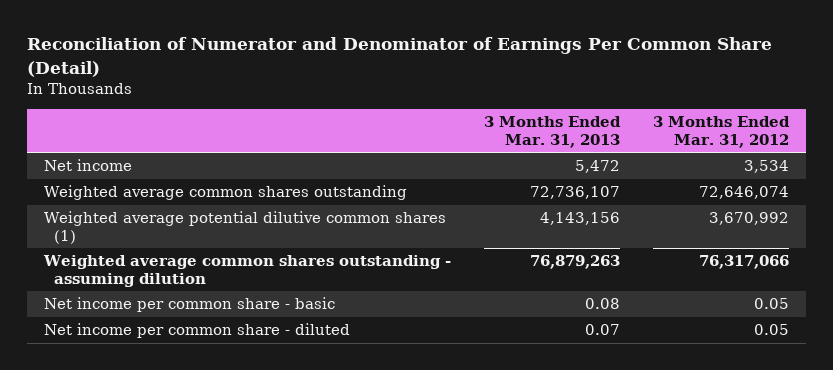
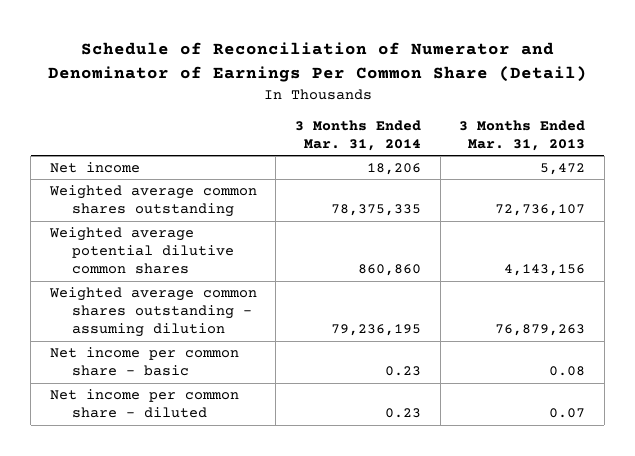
- Reconciliation of Numerator and Denominator of Earnings Per Common Share (Detail)
+ Schedule of Reconciliation of Numerator and Denominator of Earnings Per Common Share (Detail)
- | 3 Months Ended Mar. 31, 2013 | 3 Months Ended Mar. 31, 2012
+ | 3 Months Ended Mar. 31, 2014 | 3 Months Ended Mar. 31, 2013
- Weighted average potential dilutive common shares (1) | 4,143,156 | 3,670,992
+ Weighted average potential dilutive common shares | 860,860 | 4,143,156

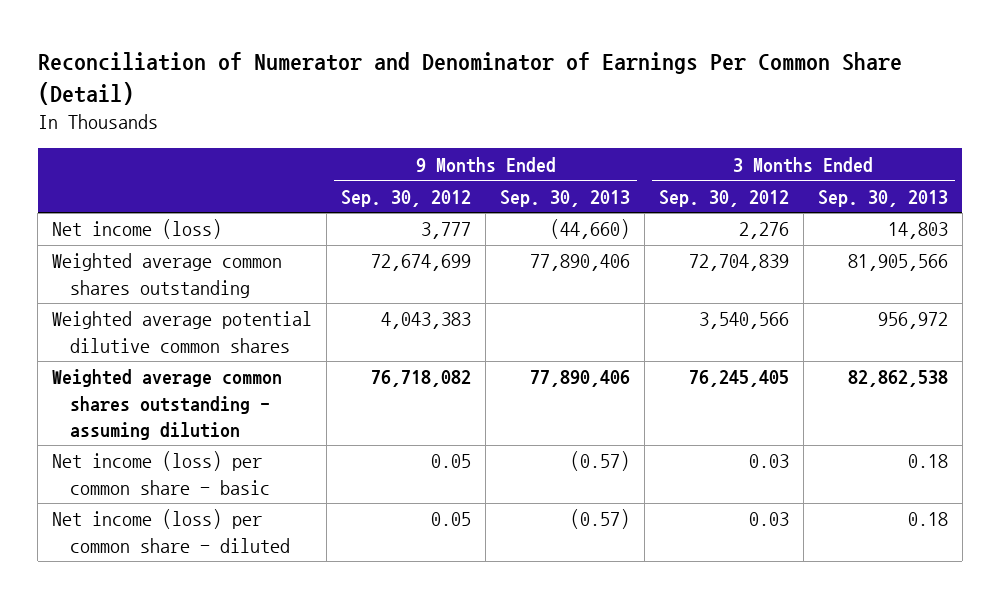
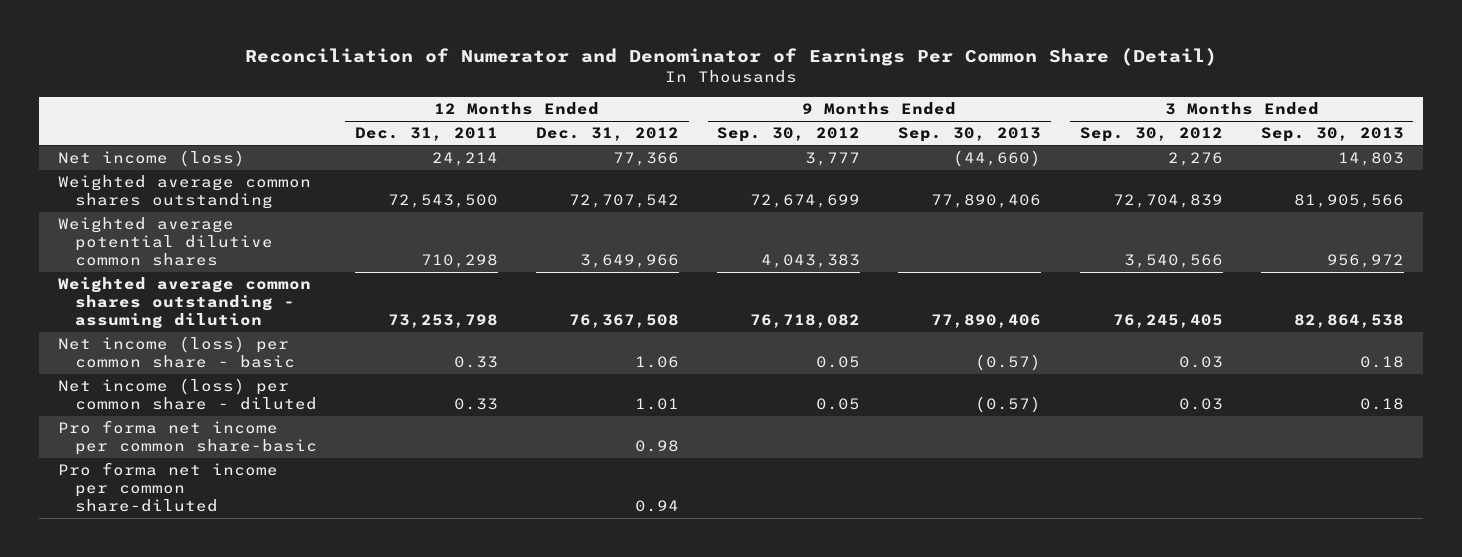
- | 9 Months Ended Sep. 30, 2012 | 9 Months Ended Sep. 30, 2013 | 3 Months Ended Sep. 30, 2012 | 3 Months Ended Sep. 30, 2013
+ | 12 Months Ended Dec. 31, 2011 | 12 Months Ended Dec. 31, 2012 | 9 Months Ended Sep. 30, 2012 | 9 Months Ended Sep. 30, 2013 | 3 Months Ended Sep. 30, 2012 | 3 Months Ended Sep. 30, 2013
- Weighted average common shares outstanding - assuming dilution | 76,718,082 | 77,890,406 | 76,245,405 | 82,862,538
+ Weighted average common shares outstanding - assuming dilution | 73,253,798 | 76,367,508 | 76,718,082 | 77,890,406 | 76,245,405 | 82,864,538
+ Pro forma net income per common share-basic | | 0.98 | | | |
+ Pro forma net income per common share-diluted | | 0.94 | | | |

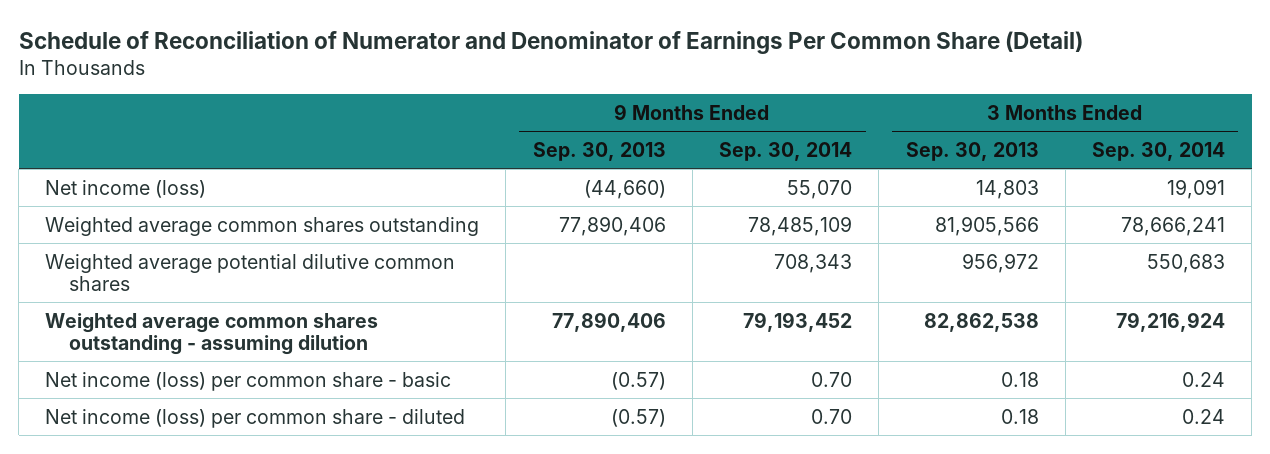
- Reconciliation of Numerator and Denominator of Earnings Per Common Share (Detail)
+ Schedule of Reconciliation of Numerator and Denominator of Earnings Per Common Share (Detail)
- | 12 Months Ended Dec. 31, 2011 | 12 Months Ended Dec. 31, 2012 | 9 Months Ended Sep. 30, 2012 | 9 Months Ended Sep. 30, 2013 | 3 Months Ended Sep. 30, 2012 | 3 Months Ended Sep. 30, 2013
+ | 9 Months Ended Sep. 30, 2013 | 9 Months Ended Sep. 30, 2014 | 3 Months Ended Sep. 30, 2013 | 3 Months Ended Sep. 30, 2014
- Weighted average common shares outstanding - assuming dilution | 73,253,798 | 76,367,508 | 76,718,082 | 77,890,406 | 76,245,405 | 82,864,538
+ Weighted average common shares outstanding - assuming dilution | 77,890,406 | 79,193,452 | 82,862,538 | 79,216,924
- Pro forma net income per common share-basic | | 0.98 | | | |
- Pro forma net income per common share-diluted | | 0.94 | | | |

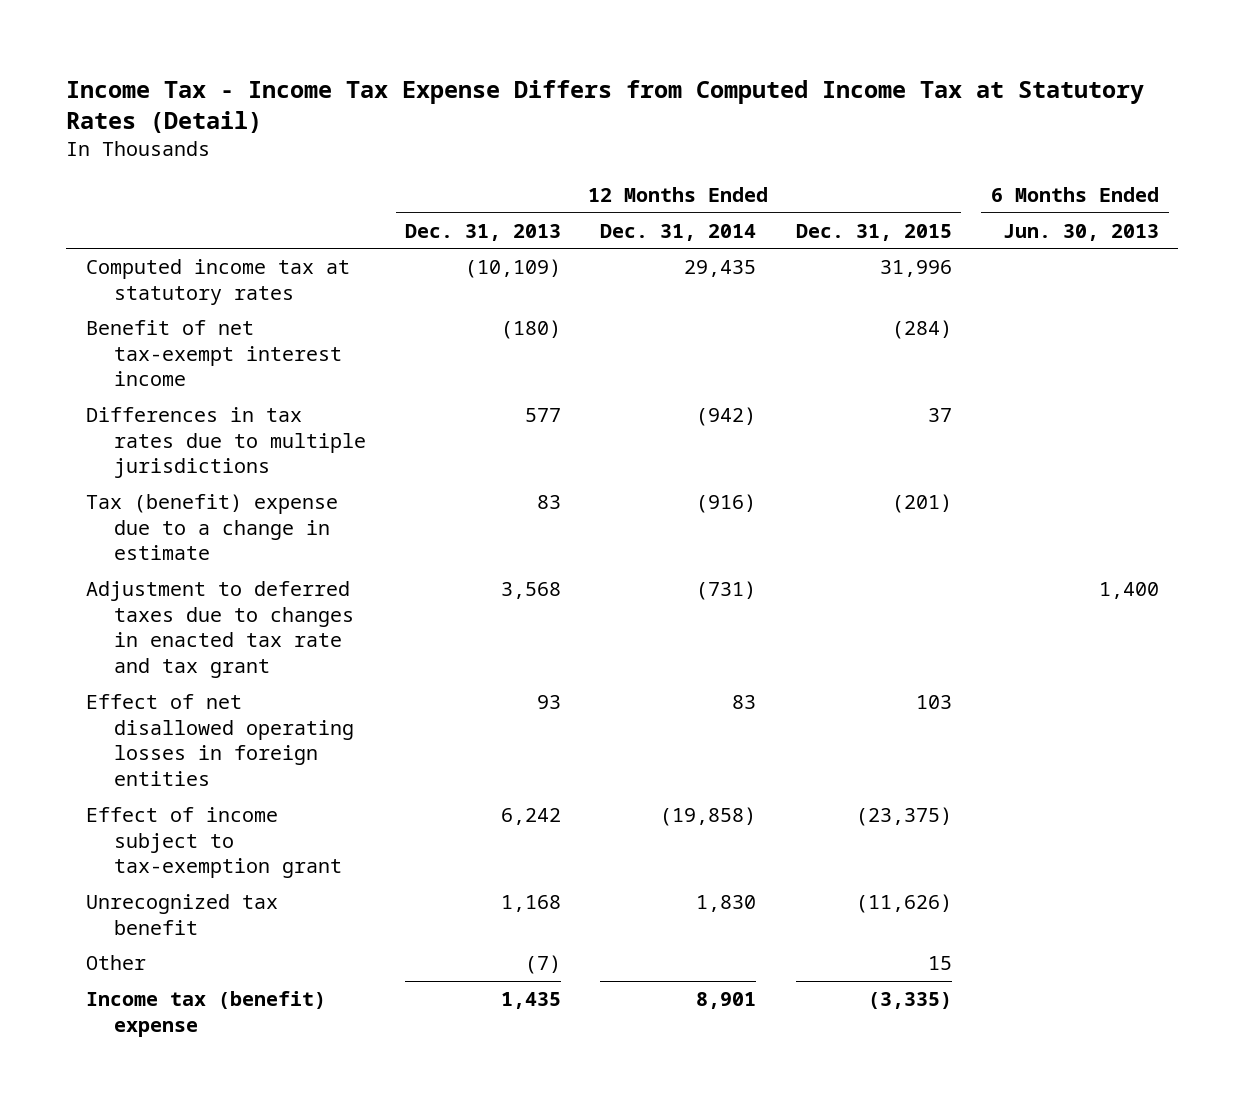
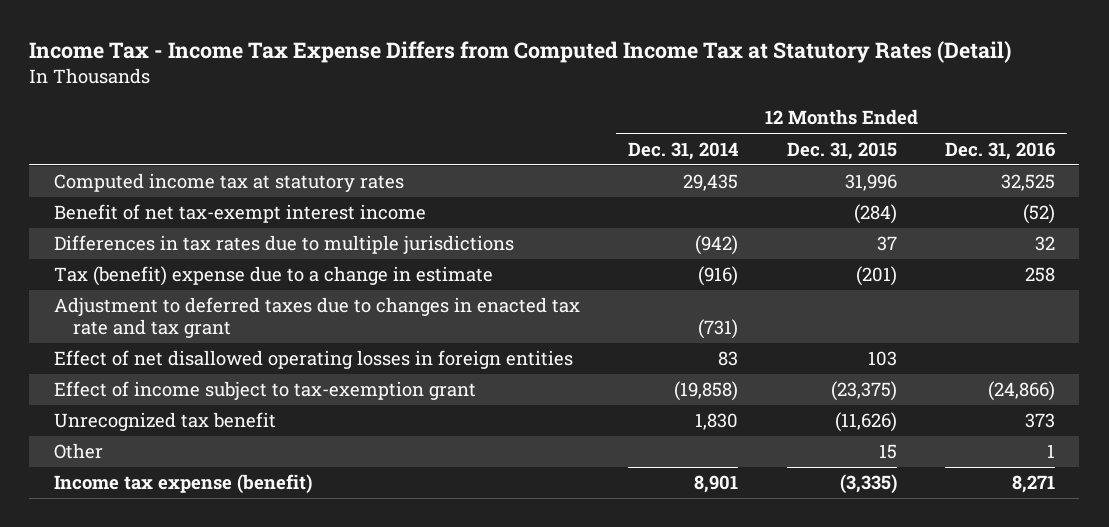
- | 12 Months Ended Dec. 31, 2013 | 12 Months Ended Dec. 31, 2014 | 12 Months Ended Dec. 31, 2015 | 6 Months Ended Jun. 30, 2013
+ | 12 Months Ended Dec. 31, 2014 | 12 Months Ended Dec. 31, 2015 | 12 Months Ended Dec. 31, 2016
- Income tax (benefit) expense | 1,435 | 8,901 | (3,335) |
+ Income tax expense (benefit) | 8,901 | (3,335) | 8,271

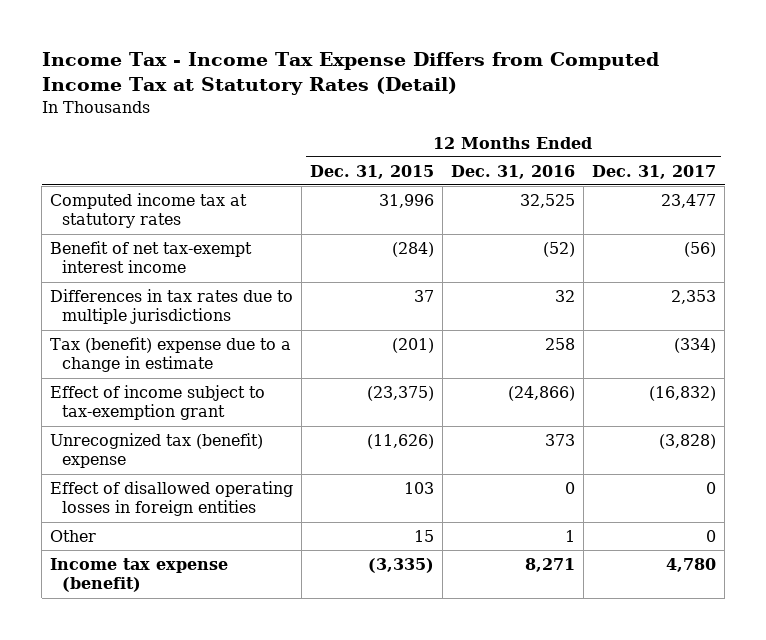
- | 12 Months Ended Dec. 31, 2014 | 12 Months Ended Dec. 31, 2015 | 12 Months Ended Dec. 31, 2016
+ | 12 Months Ended Dec. 31, 2015 | 12 Months Ended Dec. 31, 2016 | 12 Months Ended Dec. 31, 2017
- Adjustment to deferred taxes due to changes in enacted tax rate and tax grant | (731) | |
- Effect of net disallowed operating losses in foreign entities | 83 | 103 |
- Unrecognized tax benefit | 1,830 | (11,626) | 373
+ Unrecognized tax (benefit) expense | (11,626) | 373 | (3,828)
+ Effect of disallowed operating losses in foreign entities | 103 | 0 | 0

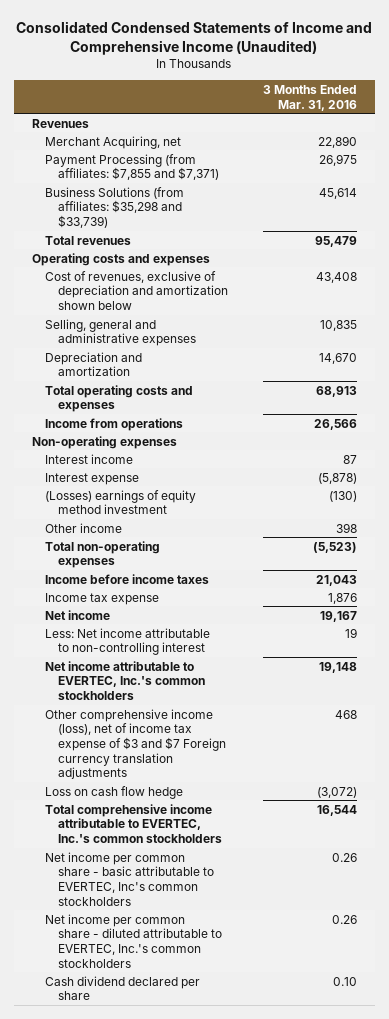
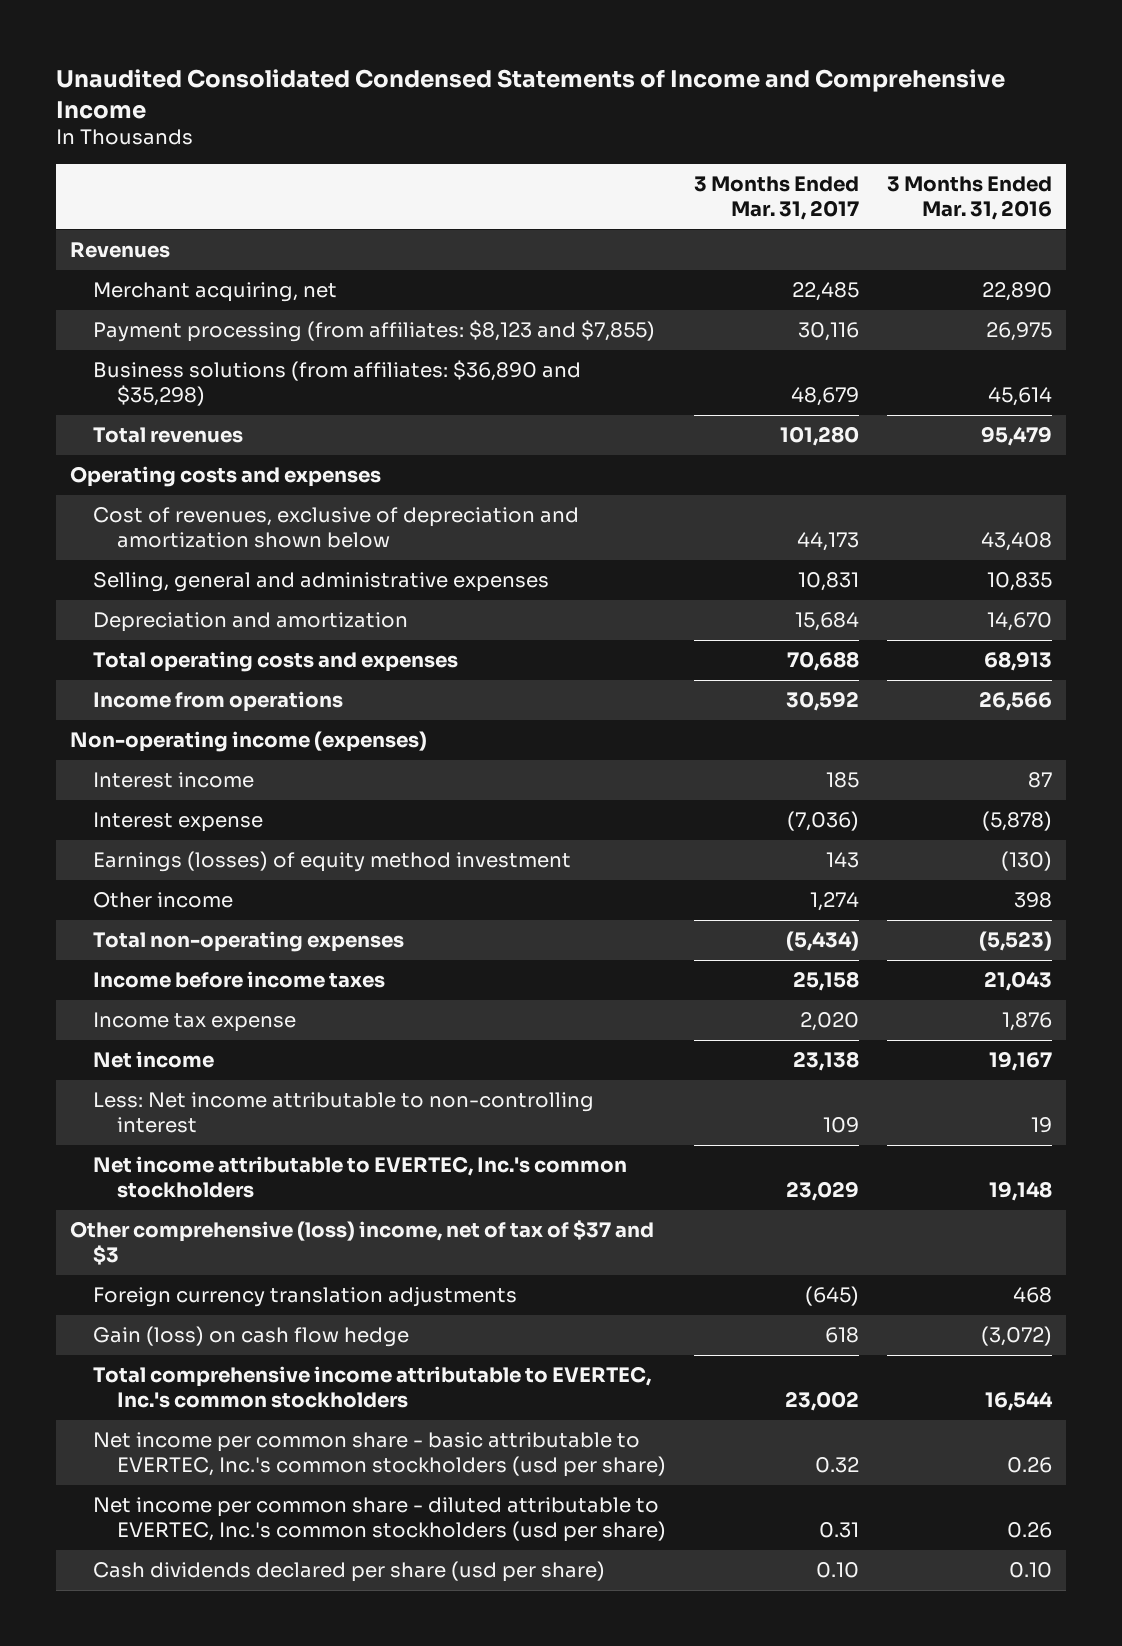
- Consolidated Condensed Statements of Income and Comprehensive Income (Unaudited)
+ Unaudited Consolidated Condensed Statements of Income and Comprehensive Income
- | 3 Months Ended Mar. 31, 2016
+ | 3 Months Ended Mar. 31, 2017 | 3 Months Ended Mar. 31, 2016
- Merchant Acquiring, net | 22,890
- Payment Processing (from affiliates: $7,855 and $7,371) | 26,975
- Business Solutions (from affiliates: $35,298 and $33,739) | 45,614
+ Merchant acquiring, net | 22,485 | 22,890
+ Payment processing (from affiliates: $8,123 and $7,855) | 30,116 | 26,975
+ Business solutions (from affiliates: $36,890 and $35,298) | 48,679 | 45,614
- Non-operating expenses
+ Non-operating income (expenses)
- (Losses) earnings of equity method investment | (130)
+ Earnings (losses) of equity method investment | 143 | (130)
- Other comprehensive income (loss), net of income tax expense of $3 and $7 Foreign currency translation adjustments | 468
- Loss on cash flow hedge | (3,072)
+ Other comprehensive (loss) income, net of tax of $37 and $3
+ Foreign currency translation adjustments | (645) | 468
+ Gain (loss) on cash flow hedge | 618 | (3,072)
- Net income per common share - basic attributable to EVERTEC, Inc's common stockholders | 0.26
- Net income per common share - diluted attributable to EVERTEC, Inc.'s common stockholders | 0.26
- Cash dividend declared per share | 0.10
+ Net income per common share - basic attributable to EVERTEC, Inc.'s common stockholders (usd per share) | 0.32 | 0.26
+ Net income per common share - diluted attributable to EVERTEC, Inc.'s common stockholders (usd per share) | 0.31 | 0.26
+ Cash dividends declared per share (usd per share) | 0.10 | 0.10

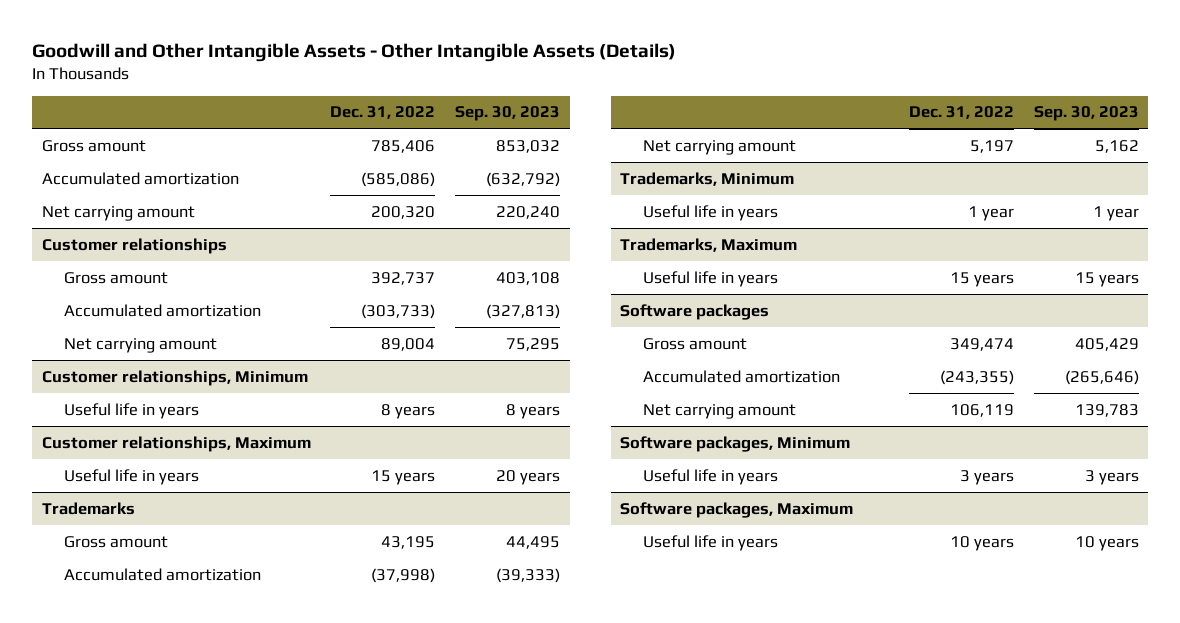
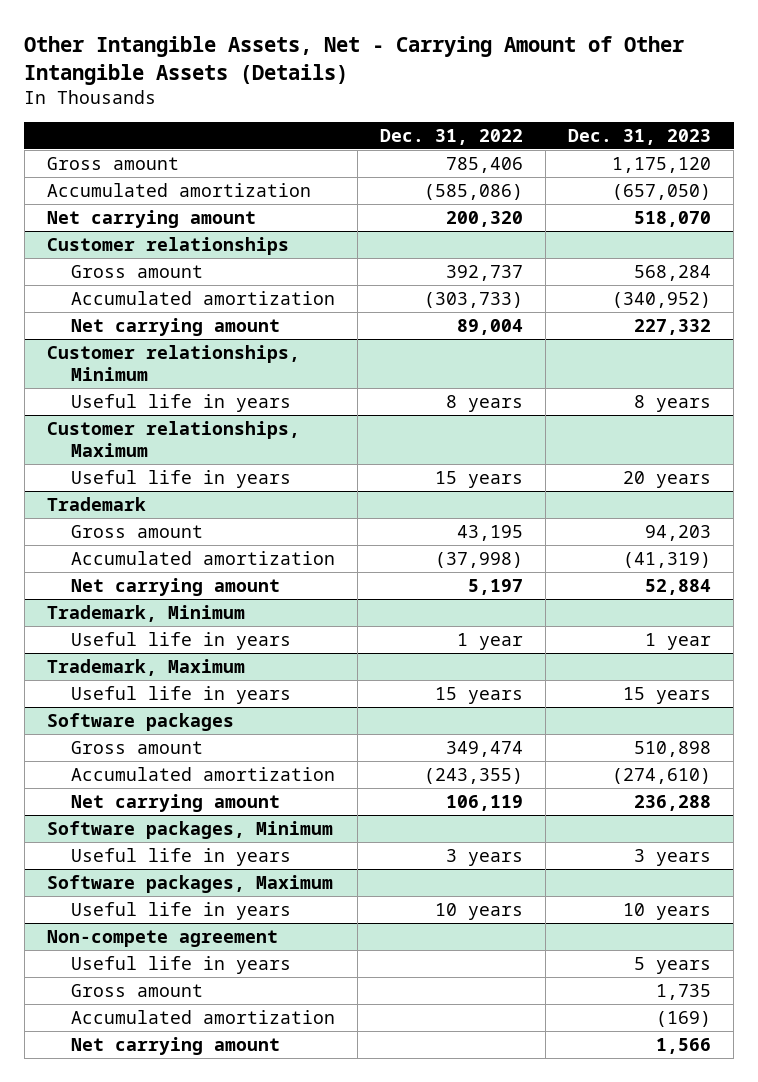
- Goodwill and Other Intangible Assets - Other Intangible Assets (Details)
+ Other Intangible Assets, Net - Carrying Amount of Other Intangible Assets (Details)
- | Dec. 31, 2022 | Sep. 30, 2023
+ | Dec. 31, 2022 | Dec. 31, 2023
- Trademarks
+ Trademark
- Trademarks, Minimum
+ Trademark, Minimum
- Trademarks, Maximum
+ Trademark, Maximum
+ Non-compete agreement
+ Useful life in years | | 5 years
+ Gross amount | | 1,735
+ Accumulated amortization | | (169)
+ Net carrying amount | | 1,566

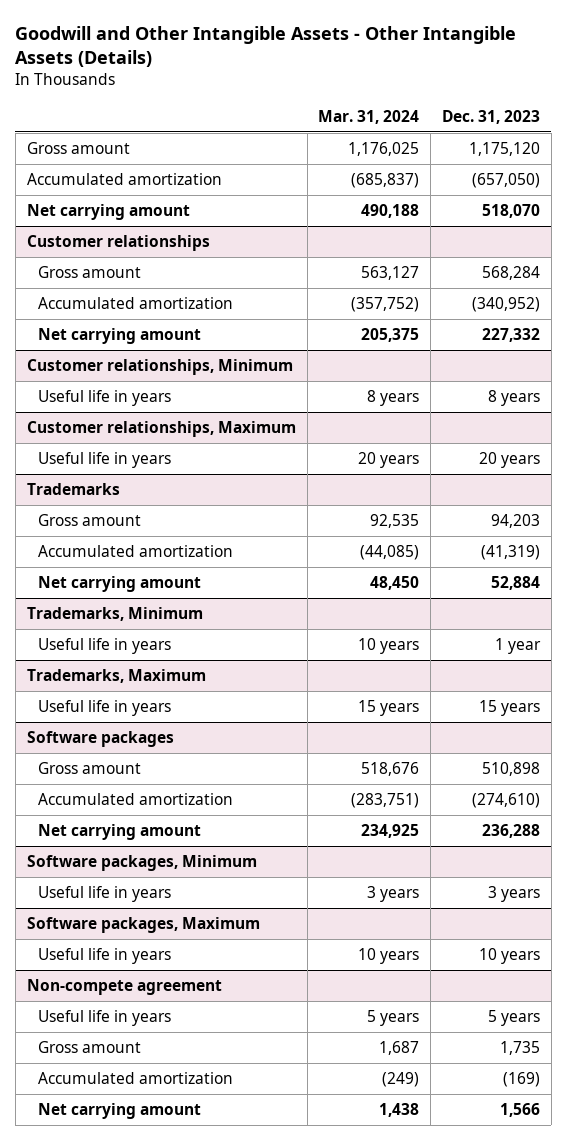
- Other Intangible Assets, Net - Carrying Amount of Other Intangible Assets (Details)
+ Goodwill and Other Intangible Assets - Other Intangible Assets (Details)
- | Dec. 31, 2022 | Dec. 31, 2023
+ | Mar. 31, 2024 | Dec. 31, 2023
- Trademark
+ Trademarks
- Trademark, Minimum
+ Trademarks, Minimum
- Trademark, Maximum
+ Trademarks, Maximum

